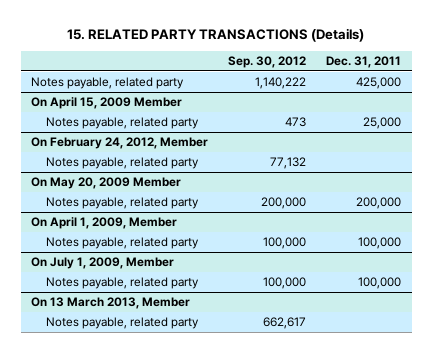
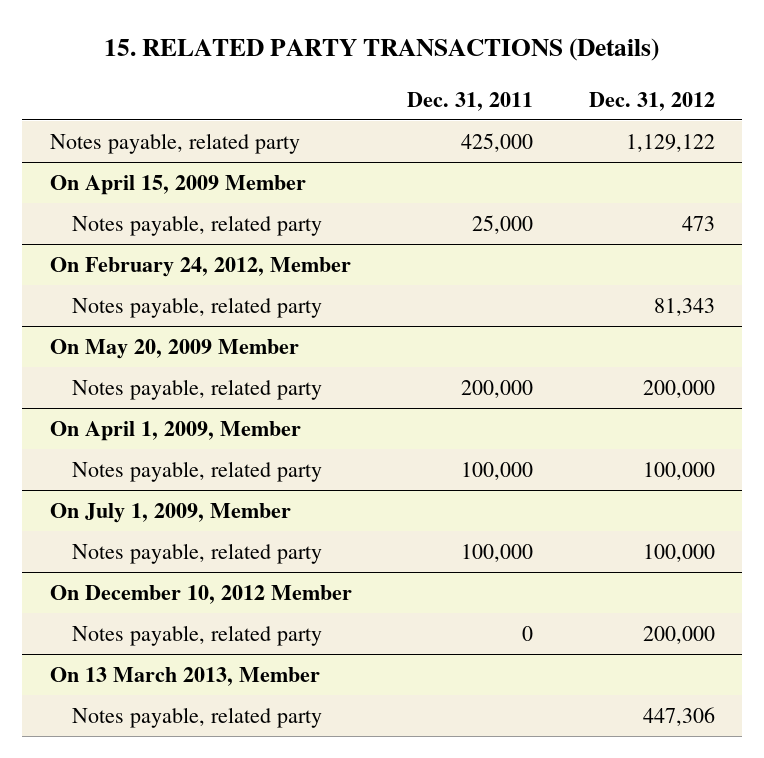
- | Sep. 30, 2012 | Dec. 31, 2011
+ | Dec. 31, 2011 | Dec. 31, 2012
+ On December 10, 2012 Member
+ Notes payable, related party | 0 | 200,000

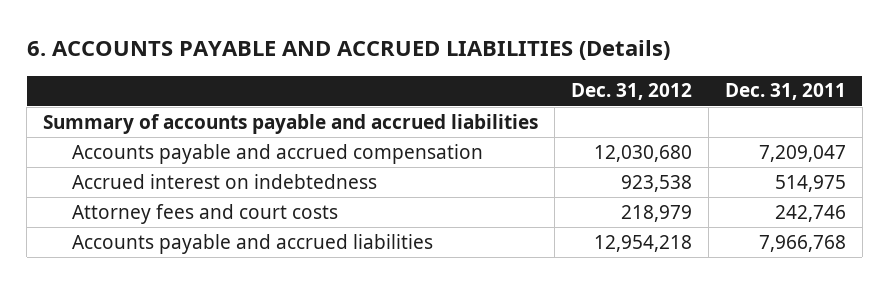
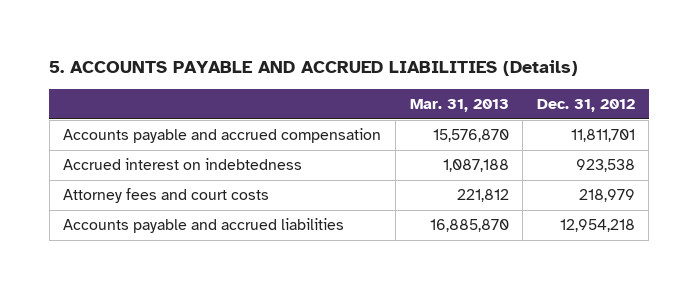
- 6. ACCOUNTS PAYABLE AND ACCRUED LIABILITIES (Details)
+ 5. ACCOUNTS PAYABLE AND ACCRUED LIABILITIES (Details)
- | Dec. 31, 2012 | Dec. 31, 2011
+ | Mar. 31, 2013 | Dec. 31, 2012
- Summary of accounts payable and accrued liabilities
- Accounts payable and accrued compensation | 12,030,680 | 7,209,047
+ Accounts payable and accrued compensation | 15,576,870 | 11,811,701

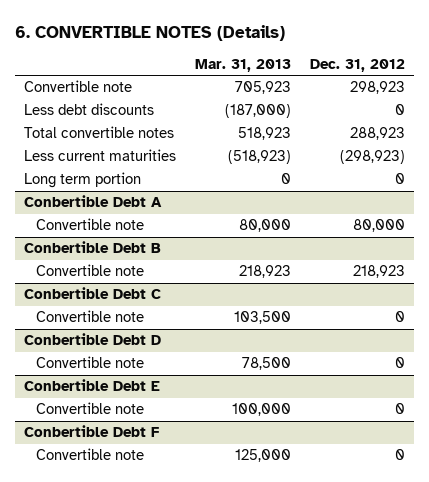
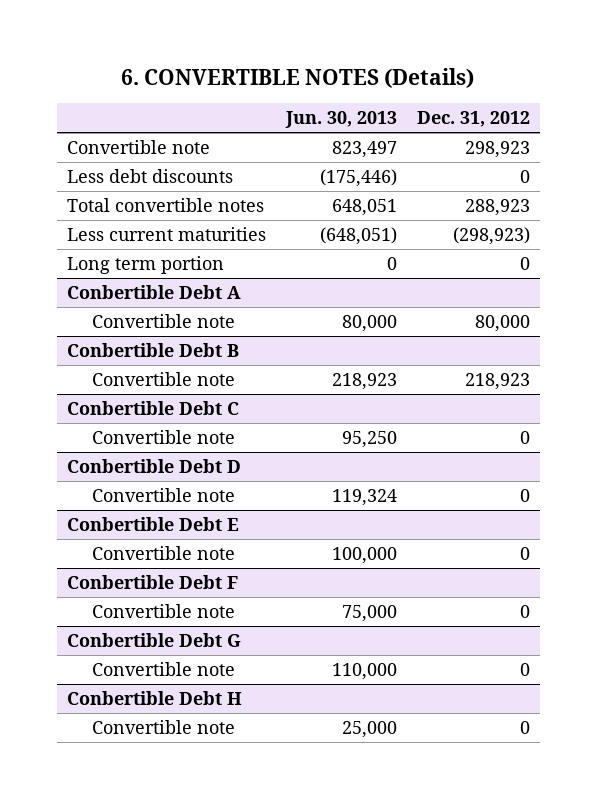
- | Mar. 31, 2013 | Dec. 31, 2012
+ | Jun. 30, 2013 | Dec. 31, 2012
+ Conbertible Debt G
+ Convertible note | 110,000 | 0
+ Conbertible Debt H
+ Convertible note | 25,000 | 0

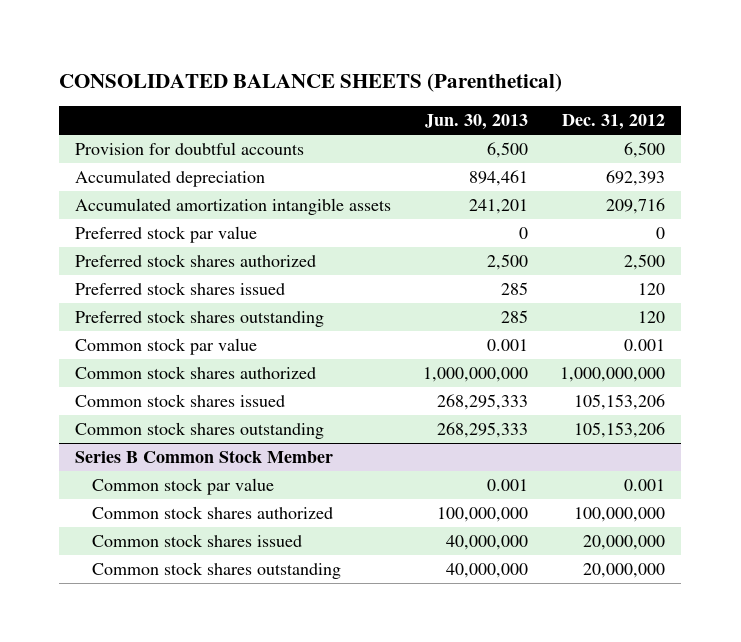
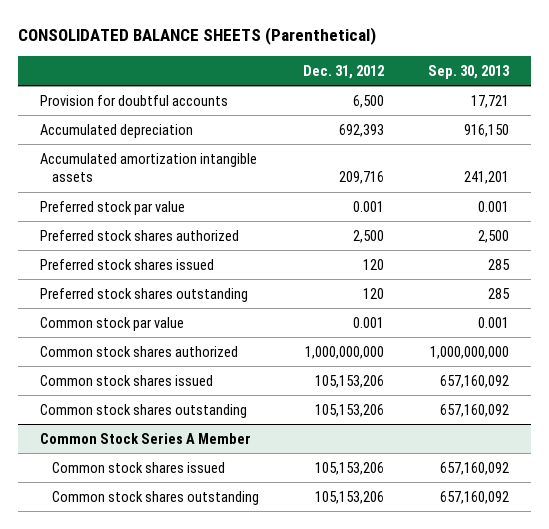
- | Jun. 30, 2013 | Dec. 31, 2012
+ | Dec. 31, 2012 | Sep. 30, 2013
- Preferred stock par value | 0 | 0
+ Preferred stock par value | 0.001 | 0.001
- Series B Common Stock Member
- Common stock par value | 0.001 | 0.001
- Common stock shares authorized | 100,000,000 | 100,000,000
- Common stock shares issued | 40,000,000 | 20,000,000
- Common stock shares outstanding | 40,000,000 | 20,000,000
+ Common Stock Series A Member
+ Common stock shares issued | 105,153,206 | 657,160,092
+ Common stock shares outstanding | 105,153,206 | 657,160,092

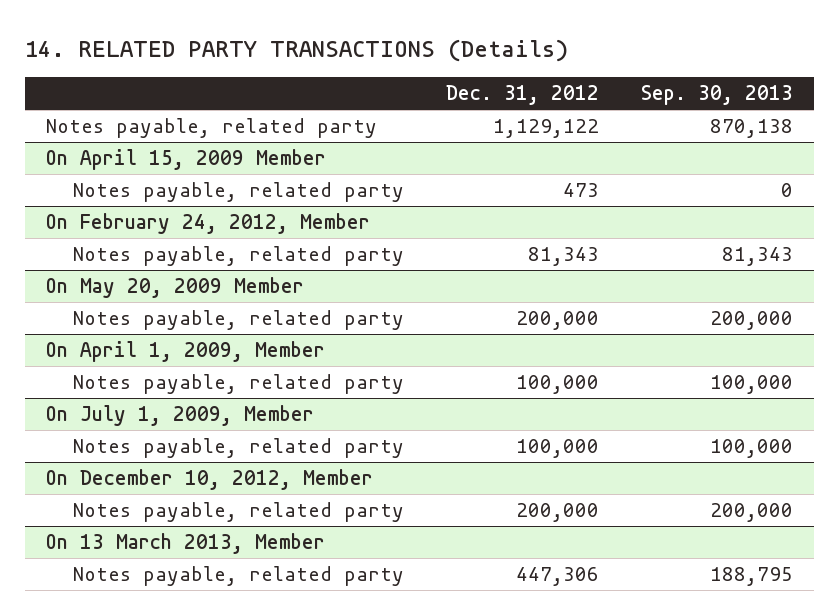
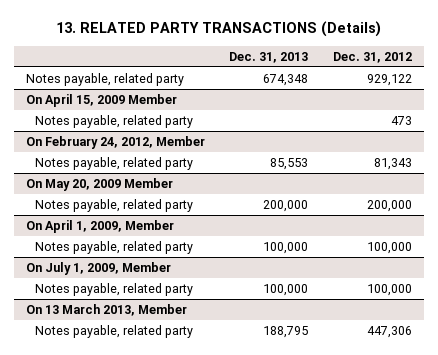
- 14. RELATED PARTY TRANSACTIONS (Details)
+ 13. RELATED PARTY TRANSACTIONS (Details)
- | Dec. 31, 2012 | Sep. 30, 2013
+ | Dec. 31, 2013 | Dec. 31, 2012
- Notes payable, related party | 1,129,122 | 870,138
+ Notes payable, related party | 674,348 | 929,122
- On December 10, 2012, Member
- Notes payable, related party | 200,000 | 200,000

